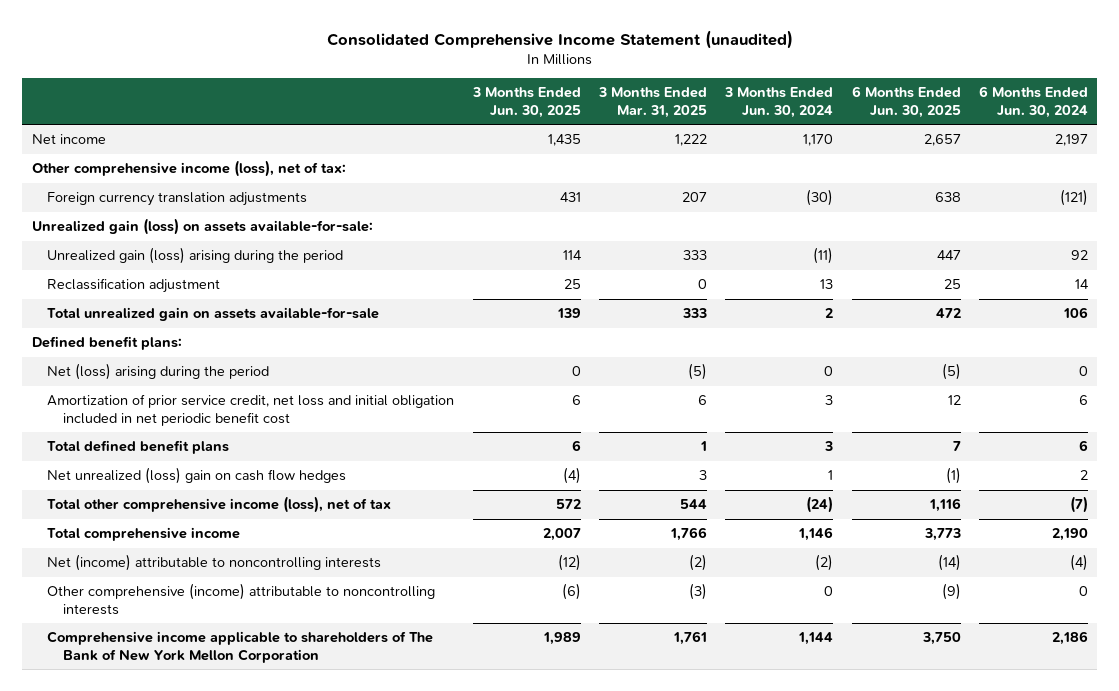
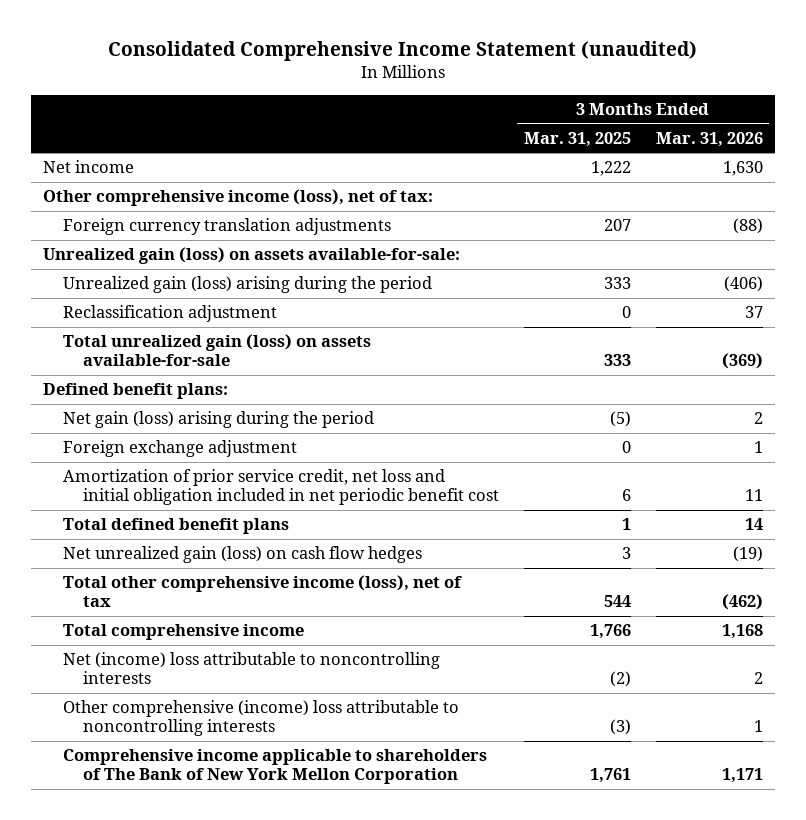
- | 3 Months Ended Jun. 30, 2025 | 3 Months Ended Mar. 31, 2025 | 3 Months Ended Jun. 30, 2024 | 6 Months Ended Jun. 30, 2025 | 6 Months Ended Jun. 30, 2024
+ | 3 Months Ended Mar. 31, 2025 | 3 Months Ended Mar. 31, 2026
- Total unrealized gain on assets available-for-sale | 139 | 333 | 2 | 472 | 106
+ Total unrealized gain (loss) on assets available-for-sale | 333 | (369)
- Net (loss) arising during the period | 0 | (5) | 0 | (5) | 0
+ Net gain (loss) arising during the period | (5) | 2
+ Foreign exchange adjustment | 0 | 1
- Net unrealized (loss) gain on cash flow hedges | (4) | 3 | 1 | (1) | 2
+ Net unrealized gain (loss) on cash flow hedges | 3 | (19)
- Net (income) attributable to noncontrolling interests | (12) | (2) | (2) | (14) | (4)
- Other comprehensive (income) attributable to noncontrolling interests | (6) | (3) | 0 | (9) | 0
+ Net (income) loss attributable to noncontrolling interests | (2) | 2
+ Other comprehensive (income) loss attributable to noncontrolling interests | (3) | 1

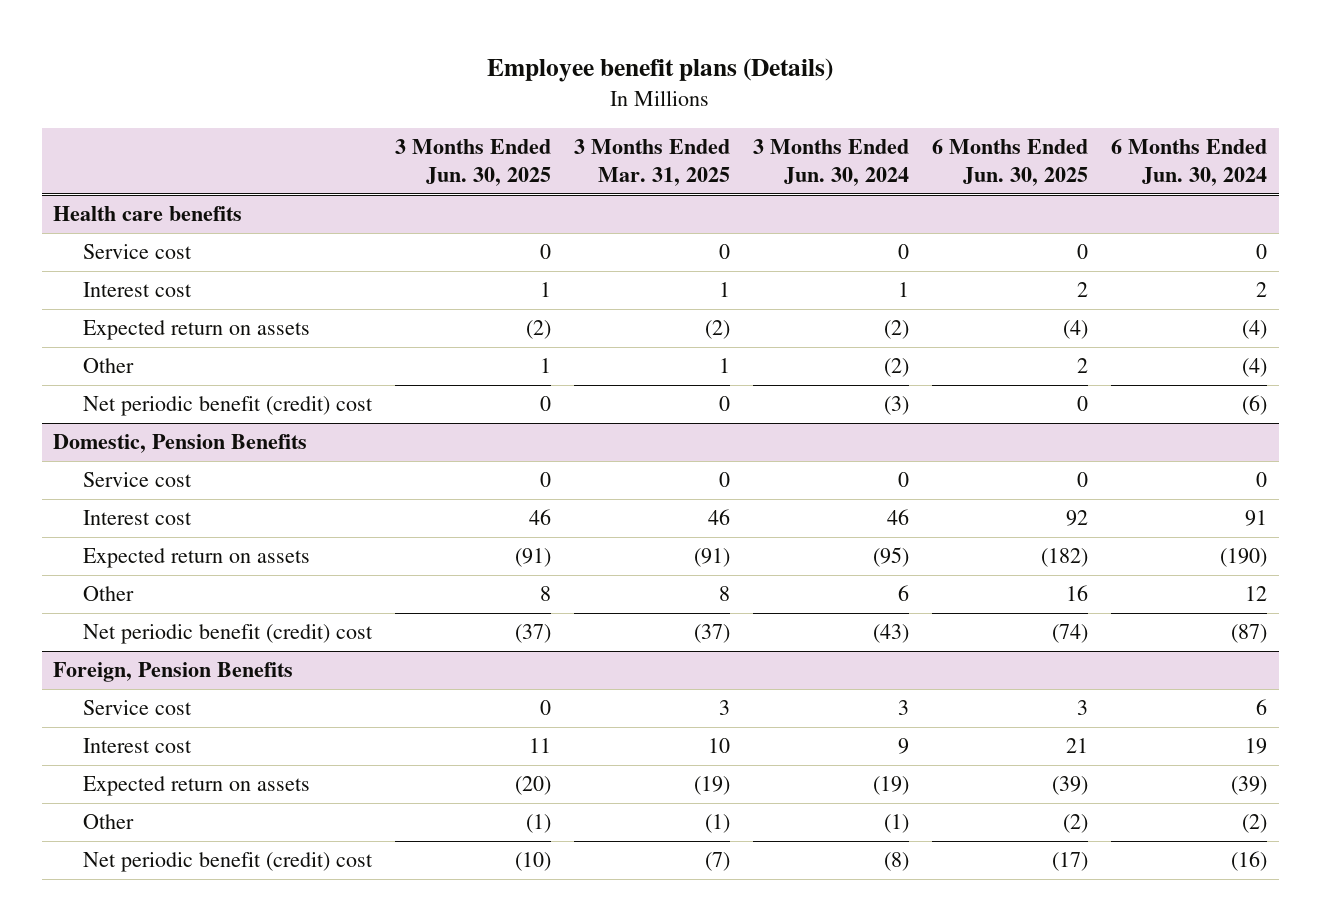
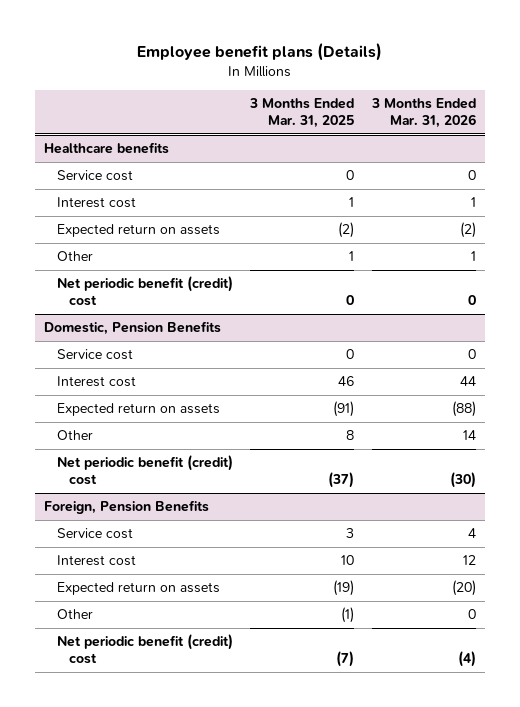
- | 3 Months Ended Jun. 30, 2025 | 3 Months Ended Mar. 31, 2025 | 3 Months Ended Jun. 30, 2024 | 6 Months Ended Jun. 30, 2025 | 6 Months Ended Jun. 30, 2024
+ | 3 Months Ended Mar. 31, 2025 | 3 Months Ended Mar. 31, 2026
- Health care benefits
+ Healthcare benefits

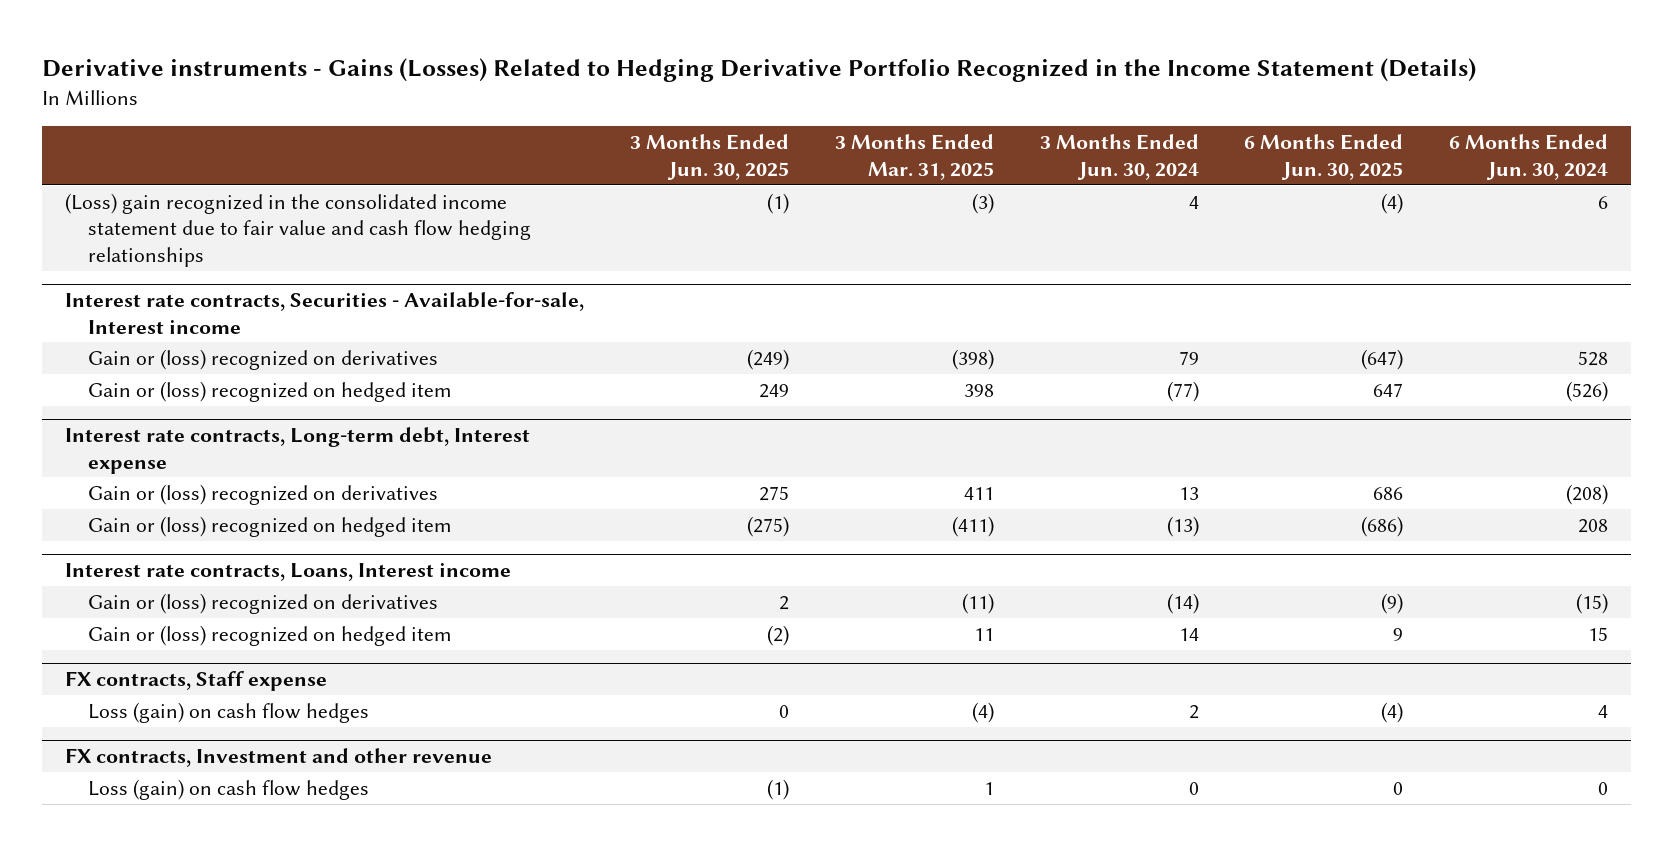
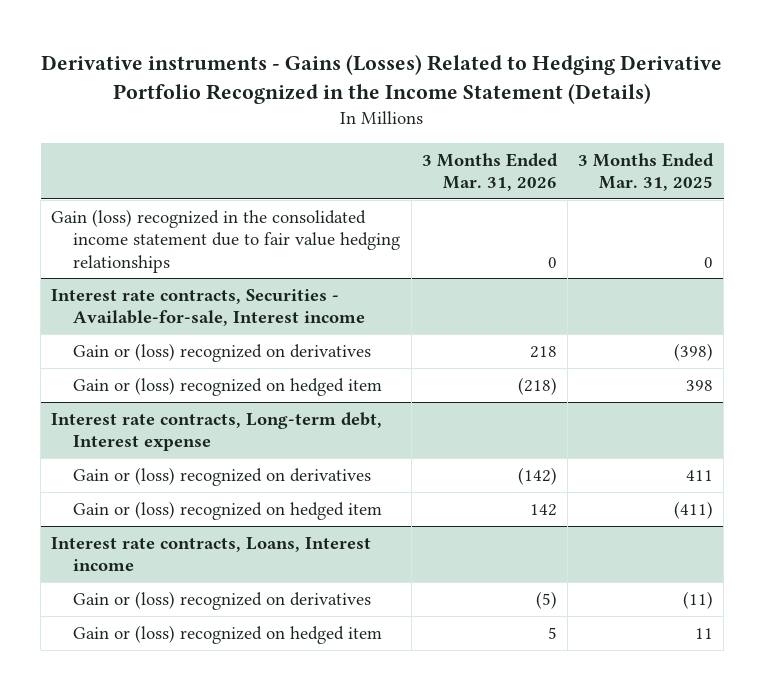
- | 3 Months Ended Jun. 30, 2025 | 3 Months Ended Mar. 31, 2025 | 3 Months Ended Jun. 30, 2024 | 6 Months Ended Jun. 30, 2025 | 6 Months Ended Jun. 30, 2024
+ | 3 Months Ended Mar. 31, 2026 | 3 Months Ended Mar. 31, 2025
- (Loss) gain recognized in the consolidated income statement due to fair value and cash flow hedging relationships | (1) | (3) | 4 | (4) | 6
+ Gain (loss) recognized in the consolidated income statement due to fair value hedging relationships | 0 | 0
- FX contracts, Staff expense
- Loss (gain) on cash flow hedges | 0 | (4) | 2 | (4) | 4
- FX contracts, Investment and other revenue
- Loss (gain) on cash flow hedges | (1) | 1 | 0 | 0 | 0

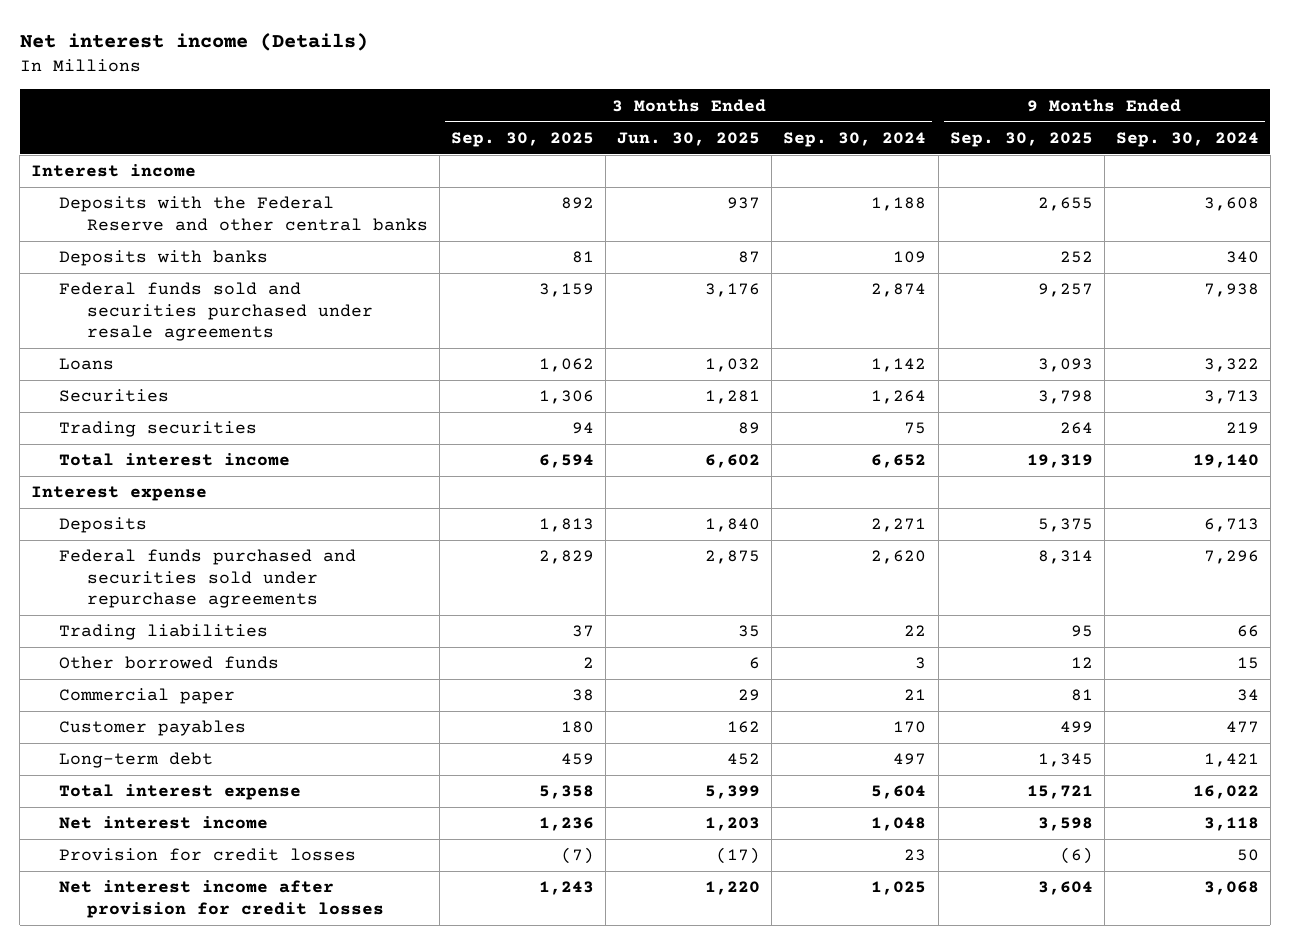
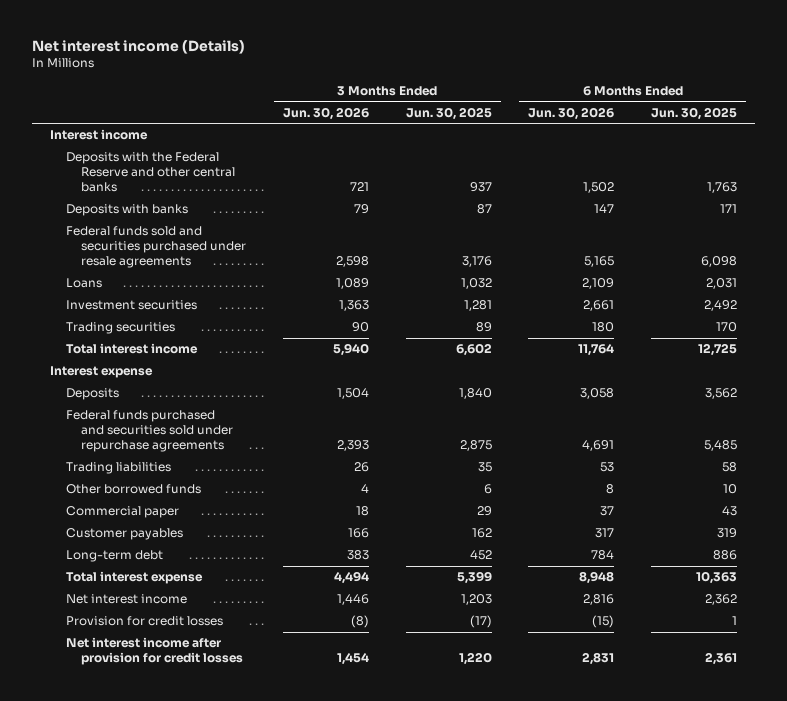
- | 3 Months Ended Sep. 30, 2025 | 3 Months Ended Jun. 30, 2025 | 3 Months Ended Sep. 30, 2024 | 9 Months Ended Sep. 30, 2025 | 9 Months Ended Sep. 30, 2024
+ | 3 Months Ended Jun. 30, 2026 | 3 Months Ended Jun. 30, 2025 | 6 Months Ended Jun. 30, 2026 | 6 Months Ended Jun. 30, 2025
- Securities | 1,306 | 1,281 | 1,264 | 3,798 | 3,713
+ Investment securities | 1,363 | 1,281 | 2,661 | 2,492

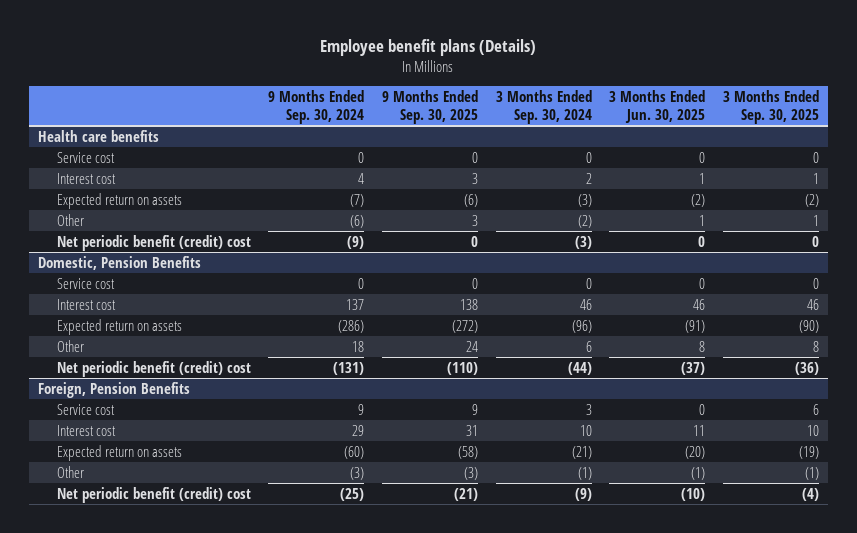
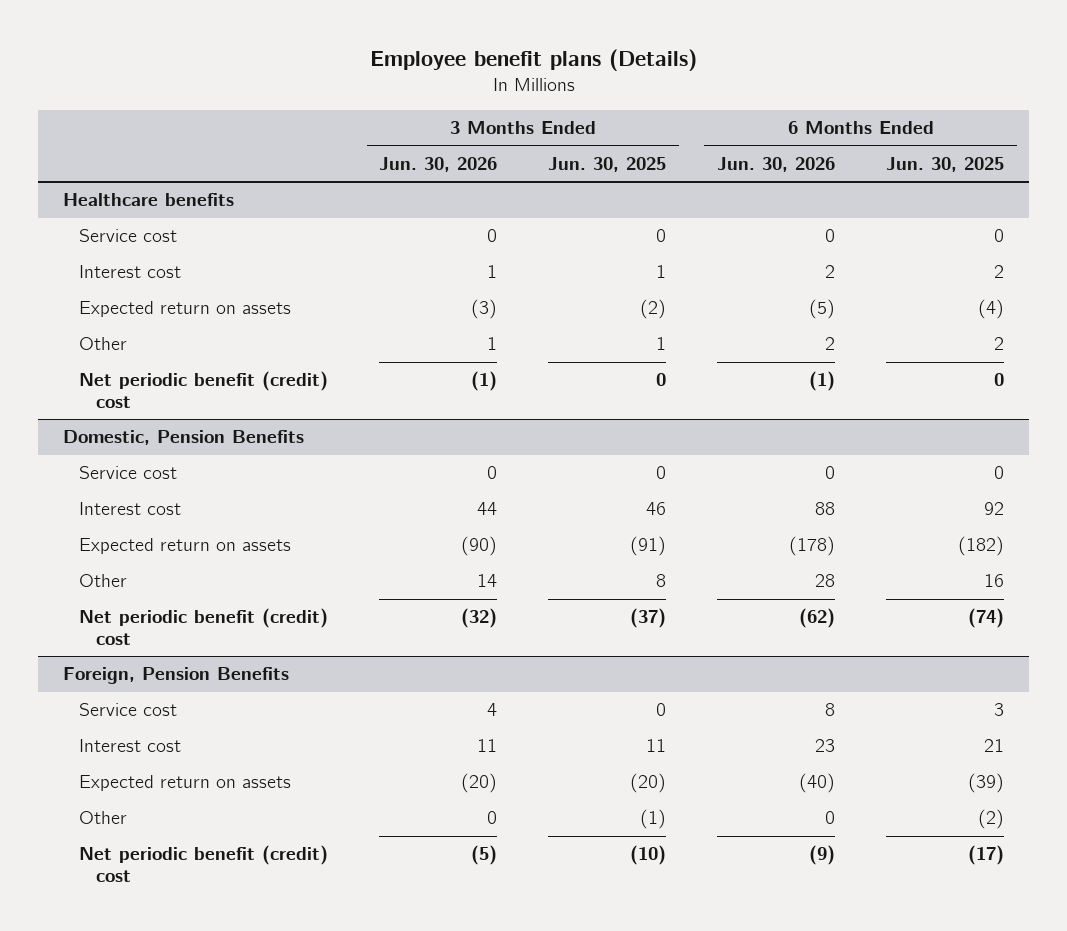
- | 9 Months Ended Sep. 30, 2024 | 9 Months Ended Sep. 30, 2025 | 3 Months Ended Sep. 30, 2024 | 3 Months Ended Jun. 30, 2025 | 3 Months Ended Sep. 30, 2025
+ | 3 Months Ended Jun. 30, 2026 | 3 Months Ended Jun. 30, 2025 | 6 Months Ended Jun. 30, 2026 | 6 Months Ended Jun. 30, 2025
- Health care benefits
+ Healthcare benefits

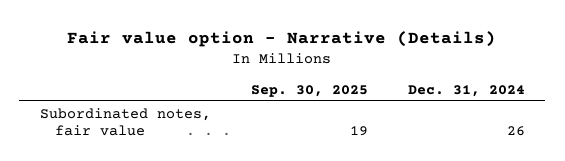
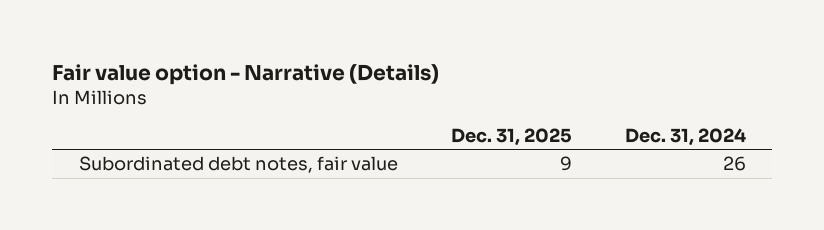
- | Sep. 30, 2025 | Dec. 31, 2024
+ | Dec. 31, 2025 | Dec. 31, 2024
- Subordinated notes, fair value | 19 | 26
+ Subordinated debt notes, fair value | 9 | 26

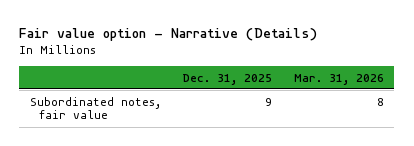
- | Dec. 31, 2025 | Dec. 31, 2024
+ | Dec. 31, 2025 | Mar. 31, 2026
- Subordinated debt notes, fair value | 9 | 26
+ Subordinated notes, fair value | 9 | 8

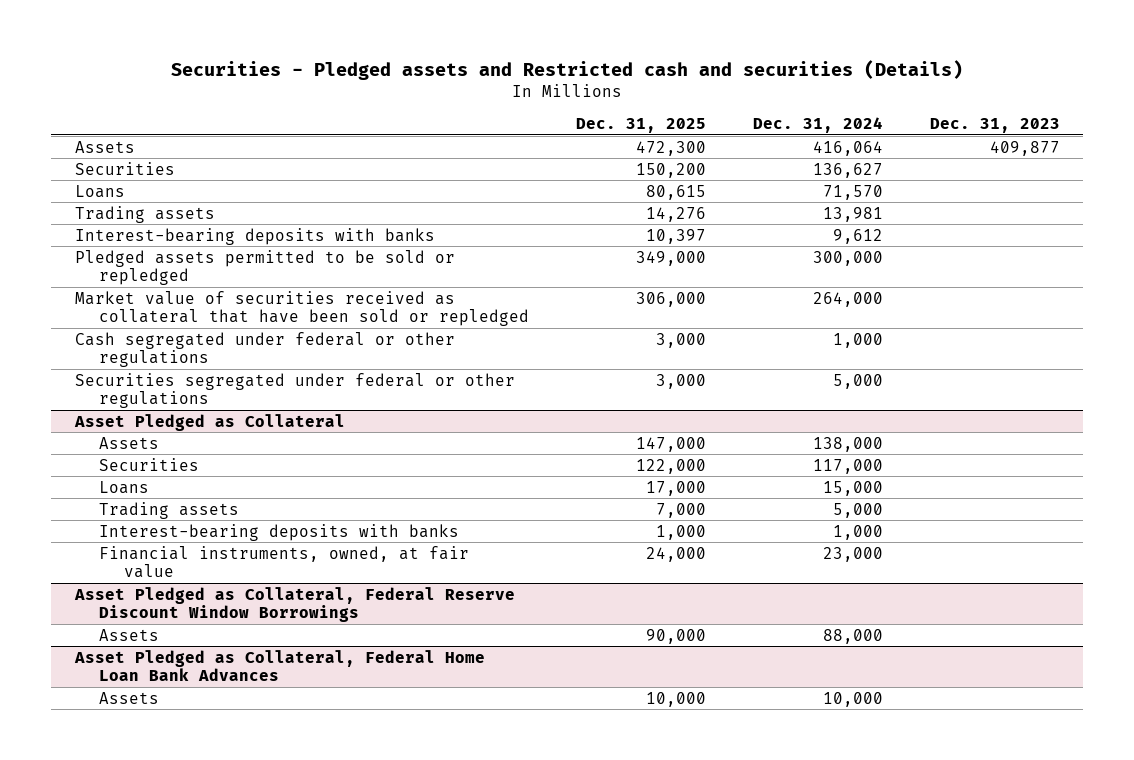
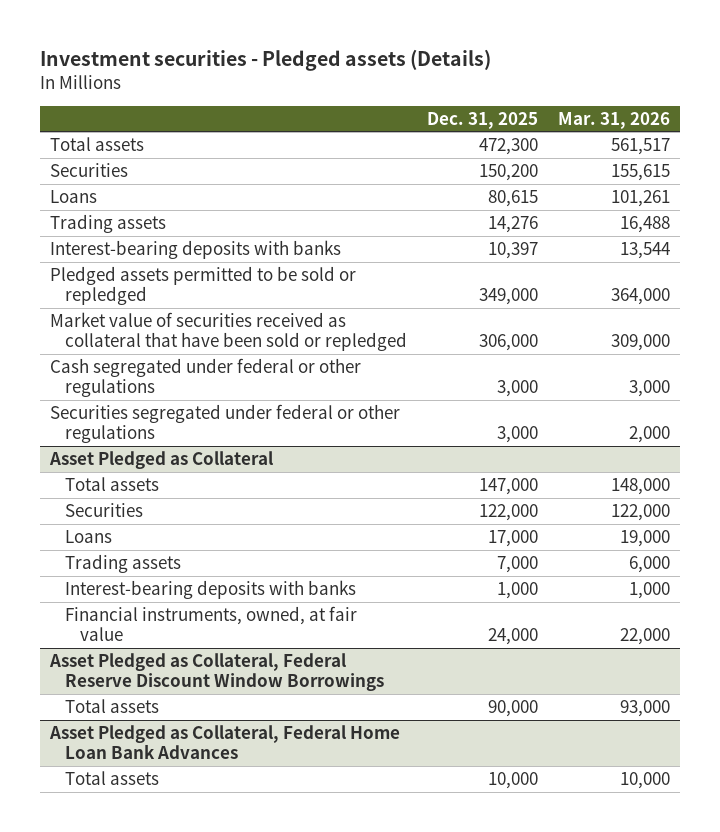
- Securities - Pledged assets and Restricted cash and securities (Details)
+ Investment securities - Pledged assets (Details)
- | Dec. 31, 2025 | Dec. 31, 2024 | Dec. 31, 2023
+ | Dec. 31, 2025 | Mar. 31, 2026
- Assets | 472,300 | 416,064 | 409,877
+ Total assets | 472,300 | 561,517
@ Asset Pledged as Collateral
- Assets | 147,000 | 138,000 |
+ Total assets | 147,000 | 148,000
@ Asset Pledged as Collateral, Federal Reserve Discount Window Borrowings
- Assets | 90,000 | 88,000 |
+ Total assets | 90,000 | 93,000
@ Asset Pledged as Collateral, Federal Home Loan Bank Advances
- Assets | 10,000 | 10,000 |
+ Total assets | 10,000 | 10,000

